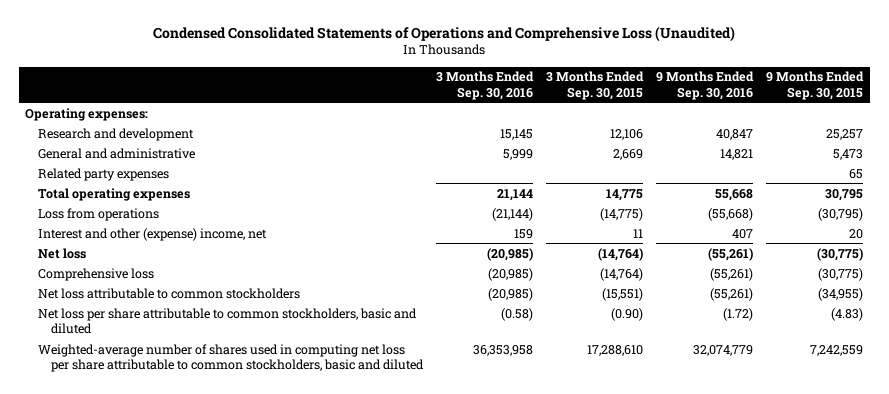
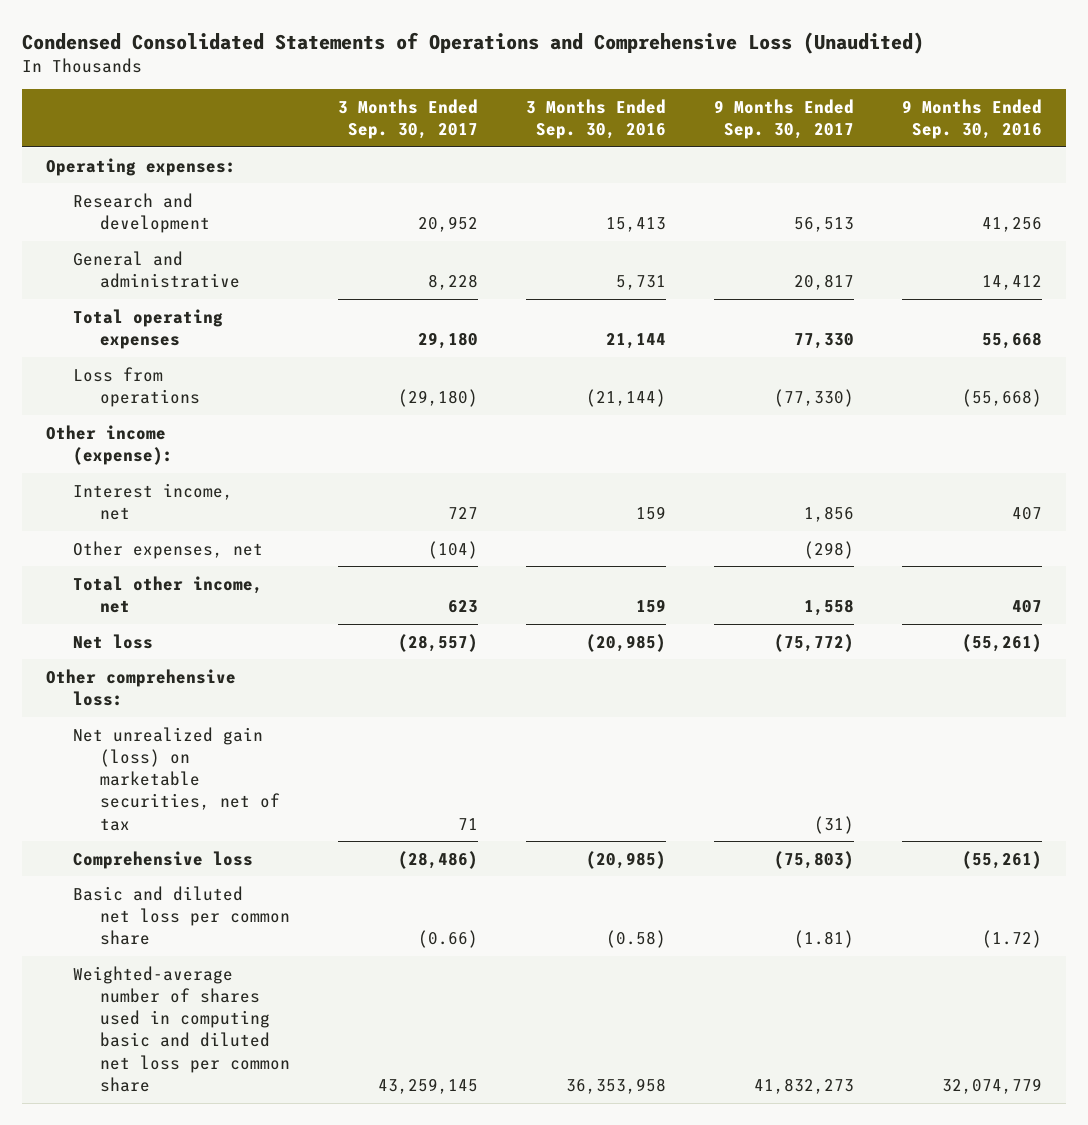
- | 3 Months Ended Sep. 30, 2016 | 3 Months Ended Sep. 30, 2015 | 9 Months Ended Sep. 30, 2016 | 9 Months Ended Sep. 30, 2015
+ | 3 Months Ended Sep. 30, 2017 | 3 Months Ended Sep. 30, 2016 | 9 Months Ended Sep. 30, 2017 | 9 Months Ended Sep. 30, 2016
- Research and development | 15,145 | 12,106 | 40,847 | 25,257
- General and administrative | 5,999 | 2,669 | 14,821 | 5,473
- Related party expenses | | | | 65
+ Research and development | 20,952 | 15,413 | 56,513 | 41,256
+ General and administrative | 8,228 | 5,731 | 20,817 | 14,412
- Interest and other (expense) income, net | 159 | 11 | 407 | 20
+ Other income (expense):
+ Interest income, net | 727 | 159 | 1,856 | 407
+ Other expenses, net | (104) | | (298) |
+ Total other income, net | 623 | 159 | 1,558 | 407
+ Other comprehensive loss:
+ Net unrealized gain (loss) on marketable securities, net of tax | 71 | | (31) |
- Net loss attributable to common stockholders | (20,985) | (15,551) | (55,261) | (34,955)
- Net loss per share attributable to common stockholders, basic and diluted | (0.58) | (0.90) | (1.72) | (4.83)
- Weighted-average number of shares used in computing net loss per share attributable to common stockholders, basic and diluted | 36,353,958 | 17,288,610 | 32,074,779 | 7,242,559
+ Basic and diluted net loss per common share | (0.66) | (0.58) | (1.81) | (1.72)
+ Weighted-average number of shares used in computing basic and diluted net loss per common share | 43,259,145 | 36,353,958 | 41,832,273 | 32,074,779

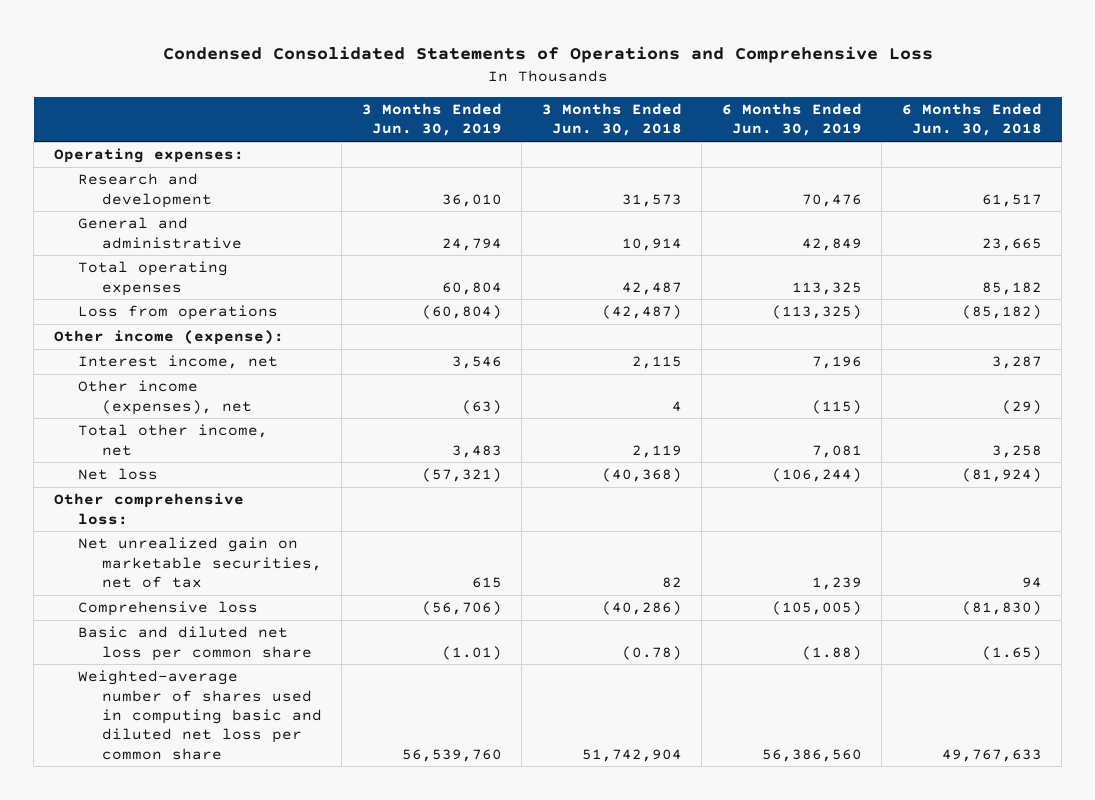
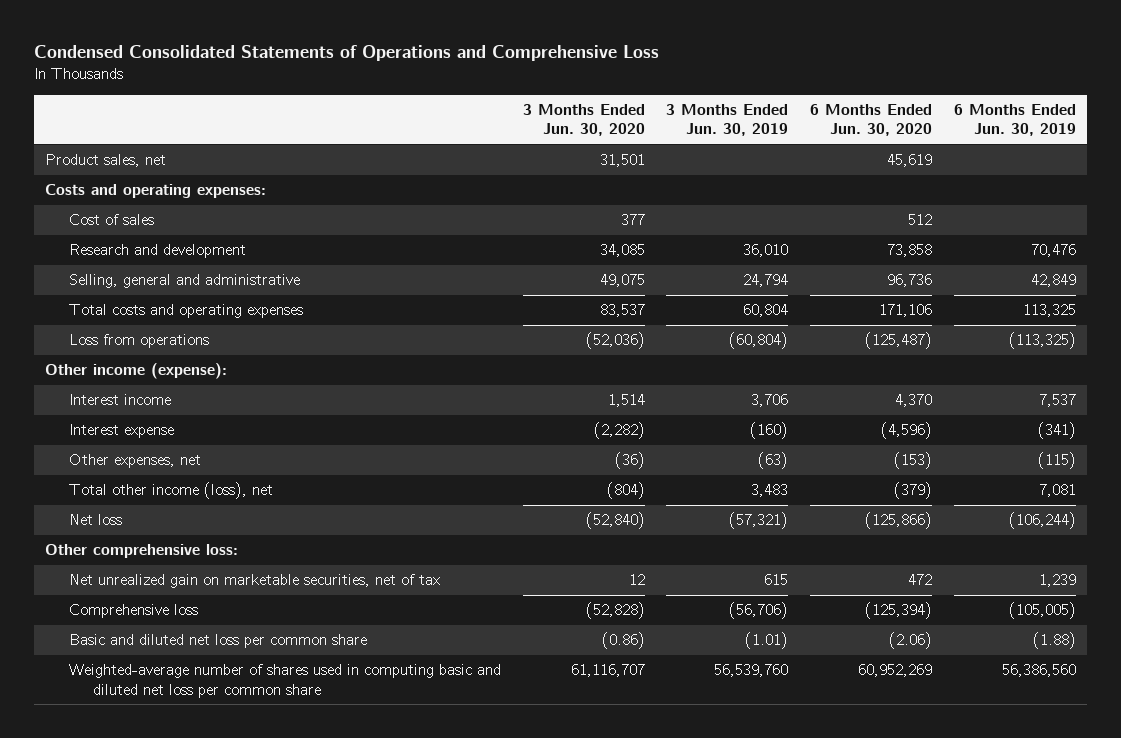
- | 3 Months Ended Jun. 30, 2019 | 3 Months Ended Jun. 30, 2018 | 6 Months Ended Jun. 30, 2019 | 6 Months Ended Jun. 30, 2018
+ | 3 Months Ended Jun. 30, 2020 | 3 Months Ended Jun. 30, 2019 | 6 Months Ended Jun. 30, 2020 | 6 Months Ended Jun. 30, 2019
- Operating expenses:
+ Product sales, net | 31,501 | | 45,619 |
+ Costs and operating expenses:
+ Cost of sales | 377 | | 512 |
- General and administrative | 24,794 | 10,914 | 42,849 | 23,665
- Total operating expenses | 60,804 | 42,487 | 113,325 | 85,182
+ Selling, general and administrative | 49,075 | 24,794 | 96,736 | 42,849
+ Total costs and operating expenses | 83,537 | 60,804 | 171,106 | 113,325
- Interest income, net | 3,546 | 2,115 | 7,196 | 3,287
- Other income (expenses), net | (63) | 4 | (115) | (29)
- Total other income, net | 3,483 | 2,119 | 7,081 | 3,258
+ Interest income | 1,514 | 3,706 | 4,370 | 7,537
+ Interest expense | (2,282) | (160) | (4,596) | (341)
+ Other expenses, net | (36) | (63) | (153) | (115)
+ Total other income (loss), net | (804) | 3,483 | (379) | 7,081

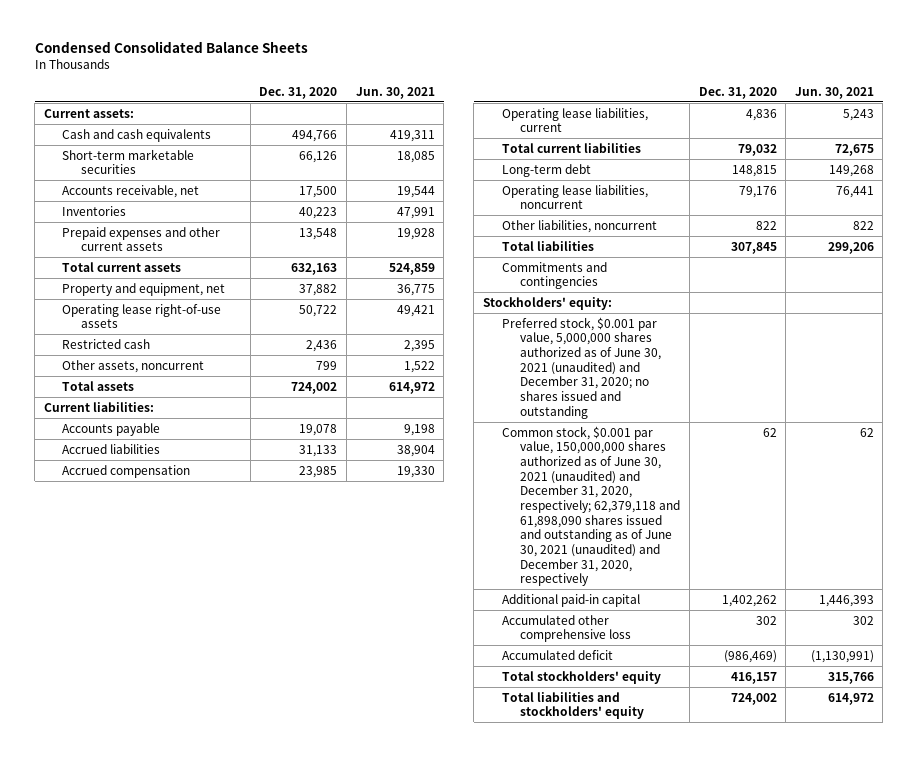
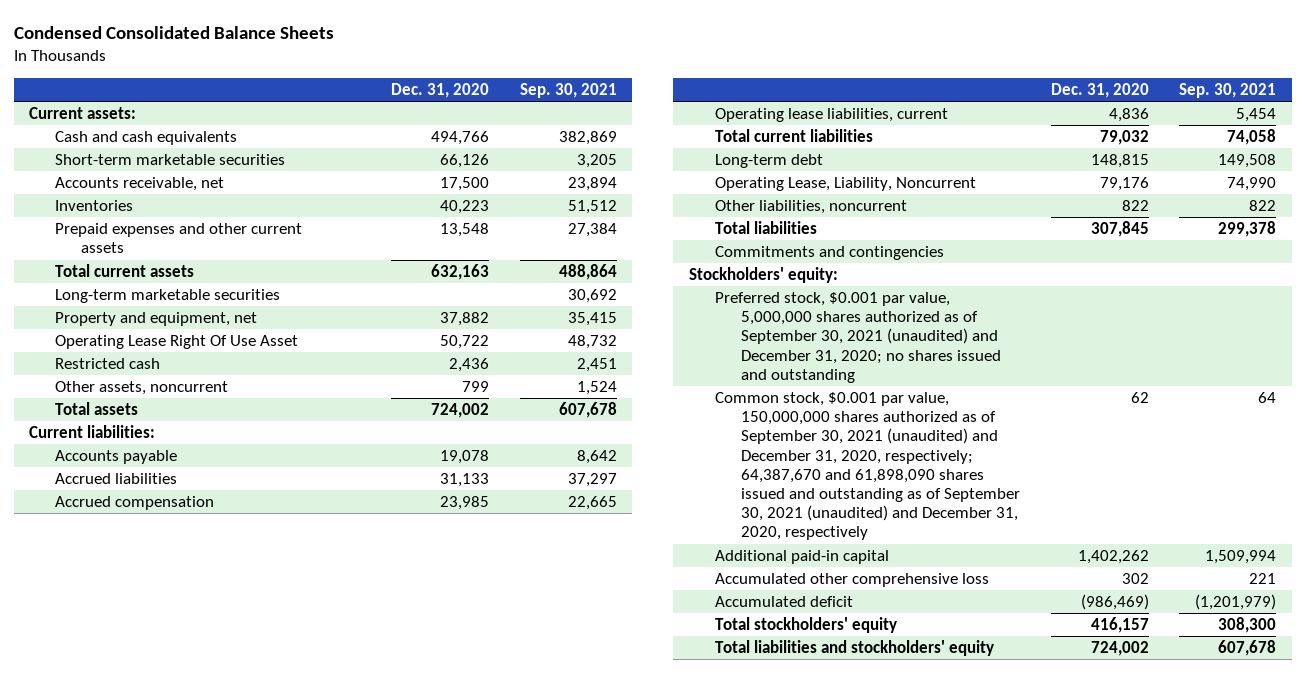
- | Dec. 31, 2020 | Jun. 30, 2021
+ | Dec. 31, 2020 | Sep. 30, 2021
+ Long-term marketable securities | | 30,692
- Operating lease right-of-use assets | 50,722 | 49,421
+ Operating Lease Right Of Use Asset | 50,722 | 48,732
- Operating lease liabilities, noncurrent | 79,176 | 76,441
+ Operating Lease, Liability, Noncurrent | 79,176 | 74,990
- Preferred stock, $0.001 par value, 5,000,000 shares authorized as of June 30, 2021 (unaudited) and December 31, 2020; no shares issued and outstanding
- Common stock, $0.001 par value, 150,000,000 shares authorized as of June 30, 2021 (unaudited) and December 31, 2020, respectively; 62,379,118 and 61,898,090 shares issued and outstanding as of June 30, 2021 (unaudited) and December 31, 2020, respectively | 62 | 62
+ Preferred stock, $0.001 par value, 5,000,000 shares authorized as of September 30, 2021 (unaudited) and December 31, 2020; no shares issued and outstanding
+ Common stock, $0.001 par value, 150,000,000 shares authorized as of September 30, 2021 (unaudited) and December 31, 2020, respectively; 64,387,670 and 61,898,090 shares issued and outstanding as of September 30, 2021 (unaudited) and December 31, 2020, respectively | 62 | 64

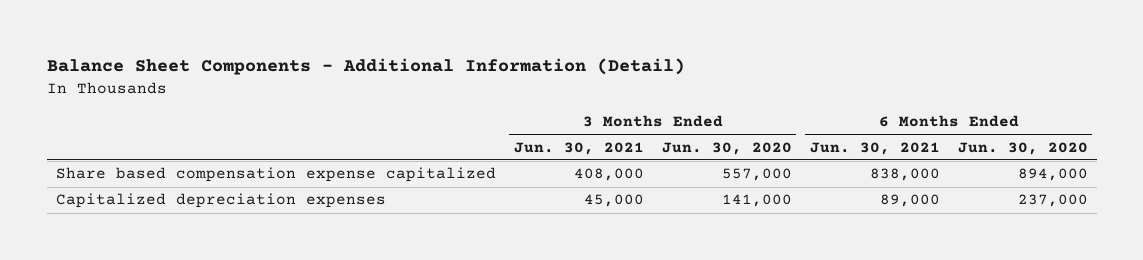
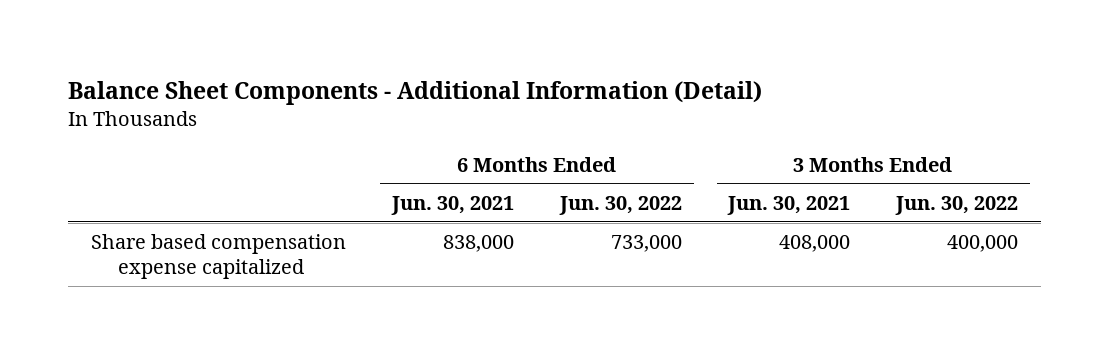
- | 3 Months Ended Jun. 30, 2021 | 3 Months Ended Jun. 30, 2020 | 6 Months Ended Jun. 30, 2021 | 6 Months Ended Jun. 30, 2020
+ | 6 Months Ended Jun. 30, 2021 | 6 Months Ended Jun. 30, 2022 | 3 Months Ended Jun. 30, 2021 | 3 Months Ended Jun. 30, 2022
- Capitalized depreciation expenses | 45,000 | 141,000 | 89,000 | 237,000

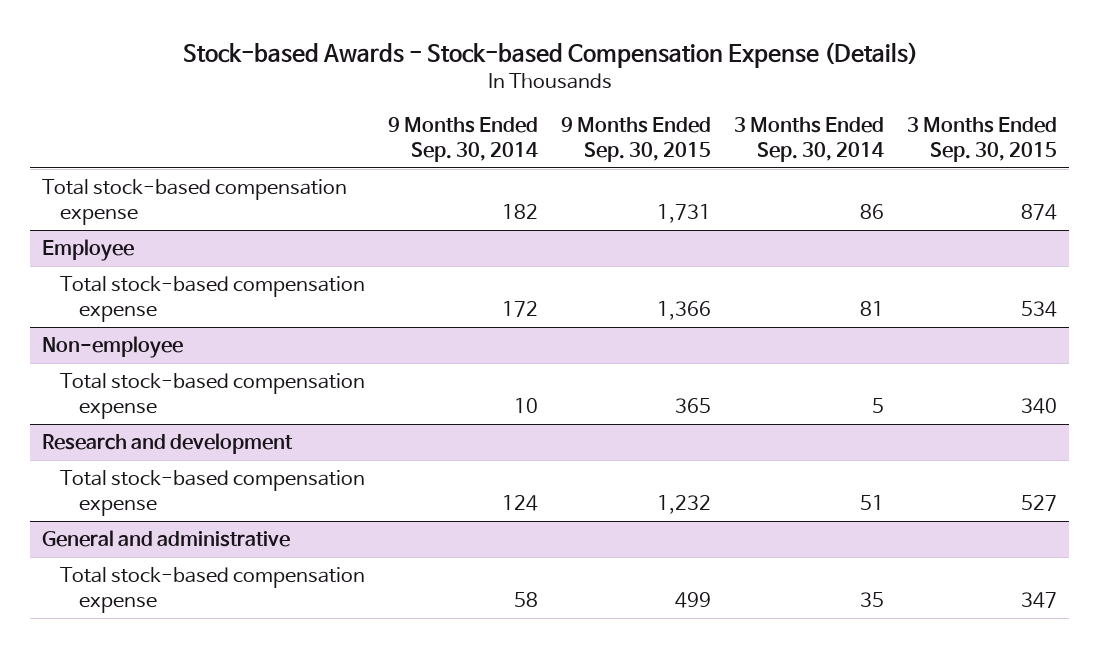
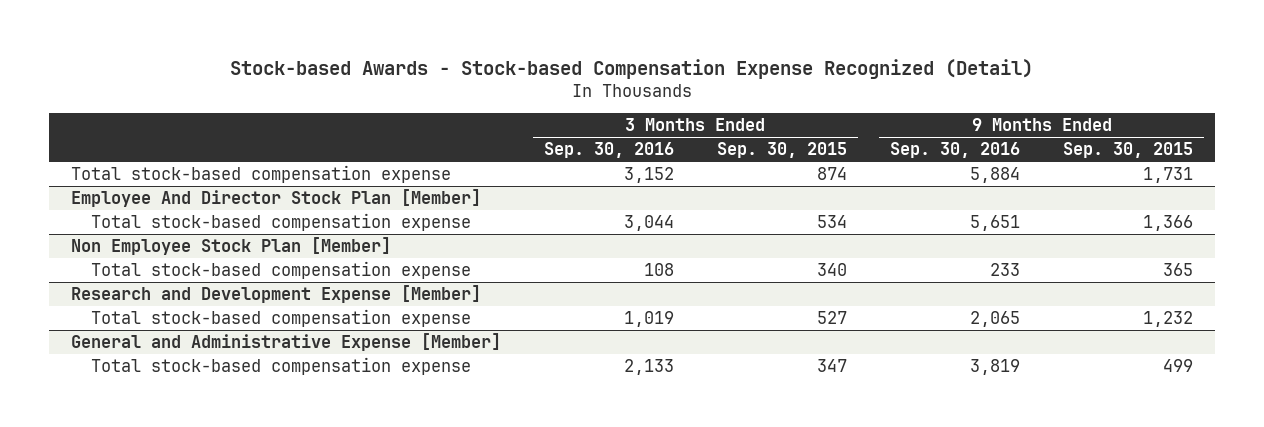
- Stock-based Awards - Stock-based Compensation Expense (Details)
+ Stock-based Awards - Stock-based Compensation Expense Recognized (Detail)
- | 9 Months Ended Sep. 30, 2014 | 9 Months Ended Sep. 30, 2015 | 3 Months Ended Sep. 30, 2014 | 3 Months Ended Sep. 30, 2015
+ | 3 Months Ended Sep. 30, 2016 | 3 Months Ended Sep. 30, 2015 | 9 Months Ended Sep. 30, 2016 | 9 Months Ended Sep. 30, 2015
- Employee
+ Employee And Director Stock Plan [Member]
- Non-employee
+ Non Employee Stock Plan [Member]
- Research and development
+ Research and Development Expense [Member]
- General and administrative
+ General and Administrative Expense [Member]

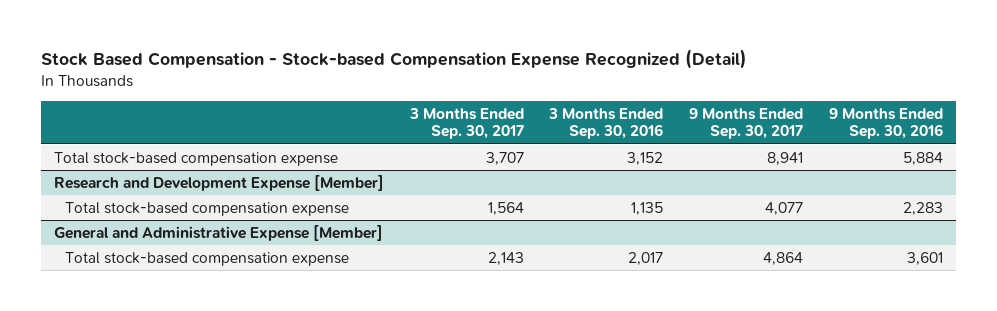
- Stock-based Awards - Stock-based Compensation Expense Recognized (Detail)
+ Stock Based Compensation - Stock-based Compensation Expense Recognized (Detail)
- | 3 Months Ended Sep. 30, 2016 | 3 Months Ended Sep. 30, 2015 | 9 Months Ended Sep. 30, 2016 | 9 Months Ended Sep. 30, 2015
+ | 3 Months Ended Sep. 30, 2017 | 3 Months Ended Sep. 30, 2016 | 9 Months Ended Sep. 30, 2017 | 9 Months Ended Sep. 30, 2016
- Employee And Director Stock Plan [Member]
- Total stock-based compensation expense | 3,044 | 534 | 5,651 | 1,366
- Non Employee Stock Plan [Member]
- Total stock-based compensation expense | 108 | 340 | 233 | 365
@ Research and Development Expense [Member]
- Total stock-based compensation expense | 1,019 | 527 | 2,065 | 1,232
+ Total stock-based compensation expense | 1,564 | 1,135 | 4,077 | 2,283
@ General and Administrative Expense [Member]
- Total stock-based compensation expense | 2,133 | 347 | 3,819 | 499
+ Total stock-based compensation expense | 2,143 | 2,017 | 4,864 | 3,601

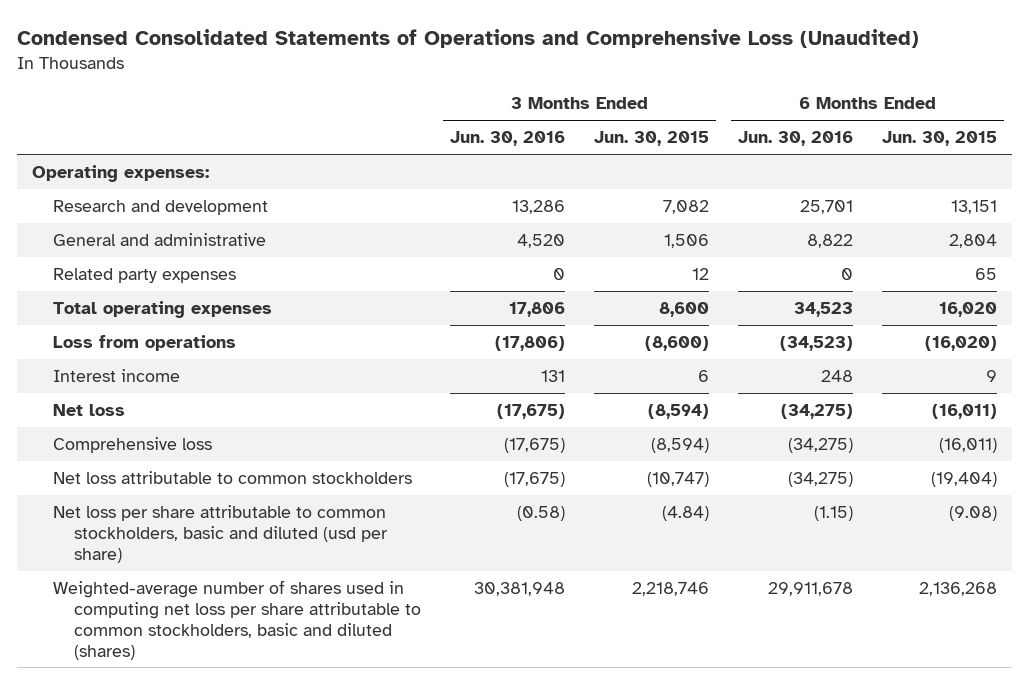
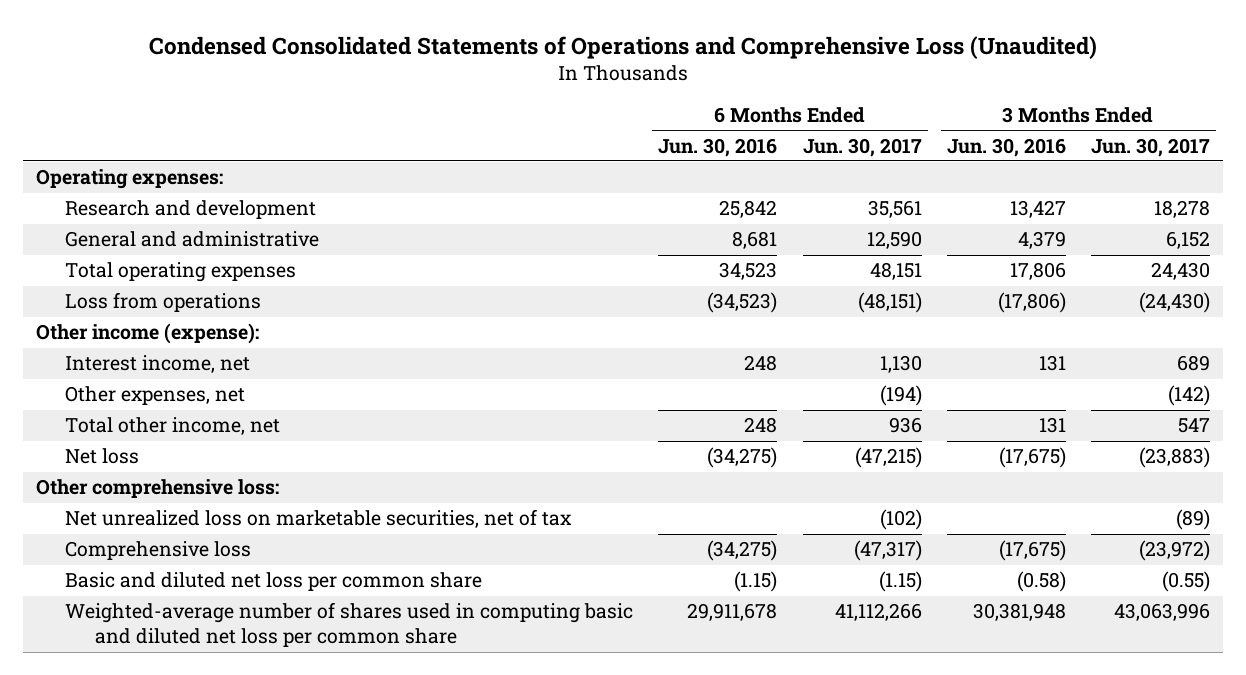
- | 3 Months Ended Jun. 30, 2016 | 3 Months Ended Jun. 30, 2015 | 6 Months Ended Jun. 30, 2016 | 6 Months Ended Jun. 30, 2015
+ | 6 Months Ended Jun. 30, 2016 | 6 Months Ended Jun. 30, 2017 | 3 Months Ended Jun. 30, 2016 | 3 Months Ended Jun. 30, 2017
- Research and development | 13,286 | 7,082 | 25,701 | 13,151
- General and administrative | 4,520 | 1,506 | 8,822 | 2,804
- Related party expenses | 0 | 12 | 0 | 65
+ Research and development | 25,842 | 35,561 | 13,427 | 18,278
+ General and administrative | 8,681 | 12,590 | 4,379 | 6,152
- Interest income | 131 | 6 | 248 | 9
+ Other income (expense):
+ Interest income, net | 248 | 1,130 | 131 | 689
+ Other expenses, net | | (194) | | (142)
+ Total other income, net | 248 | 936 | 131 | 547
+ Other comprehensive loss:
+ Net unrealized loss on marketable securities, net of tax | | (102) | | (89)
- Net loss attributable to common stockholders | (17,675) | (10,747) | (34,275) | (19,404)
- Net loss per share attributable to common stockholders, basic and diluted (usd per share) | (0.58) | (4.84) | (1.15) | (9.08)
- Weighted-average number of shares used in computing net loss per share attributable to common stockholders, basic and diluted (shares) | 30,381,948 | 2,218,746 | 29,911,678 | 2,136,268
+ Basic and diluted net loss per common share | (1.15) | (1.15) | (0.58) | (0.55)
+ Weighted-average number of shares used in computing basic and diluted net loss per common share | 29,911,678 | 41,112,266 | 30,381,948 | 43,063,996

